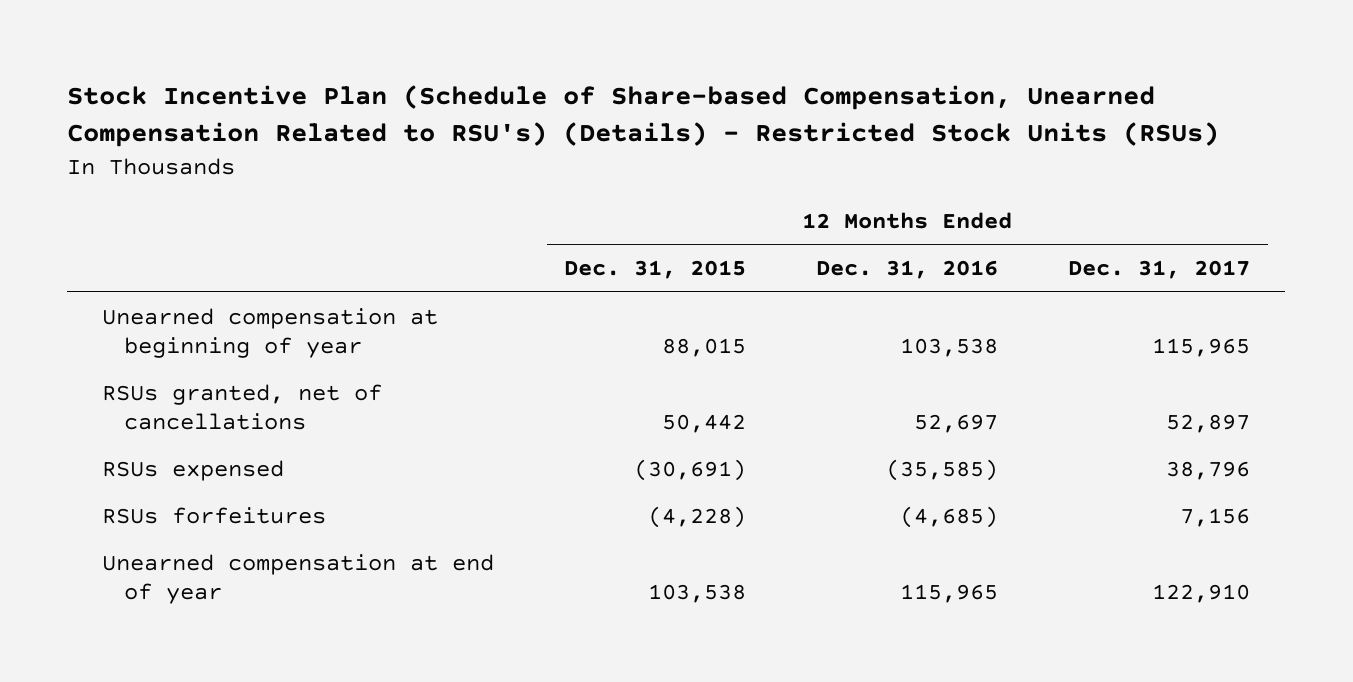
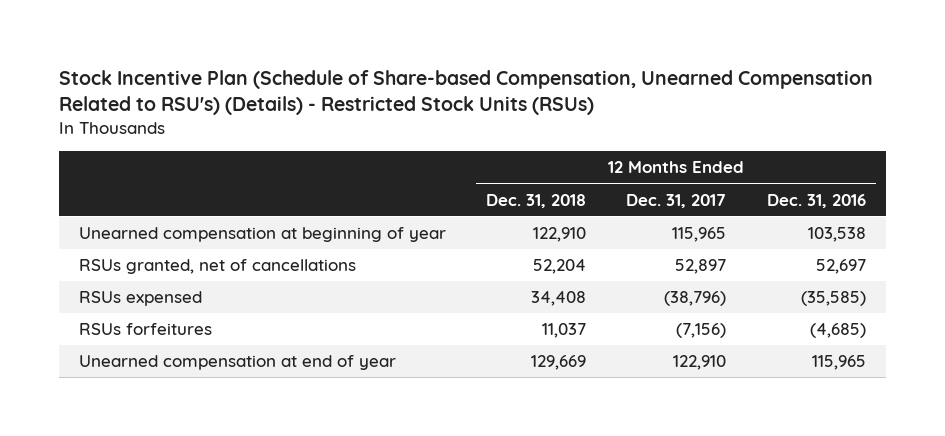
- | 12 Months Ended Dec. 31, 2015 | 12 Months Ended Dec. 31, 2016 | 12 Months Ended Dec. 31, 2017
+ | 12 Months Ended Dec. 31, 2018 | 12 Months Ended Dec. 31, 2017 | 12 Months Ended Dec. 31, 2016
- RSUs expensed | (30,691) | (35,585) | 38,796
- RSUs forfeitures | (4,228) | (4,685) | 7,156
+ RSUs expensed | 34,408 | (38,796) | (35,585)
+ RSUs forfeitures | 11,037 | (7,156) | (4,685)

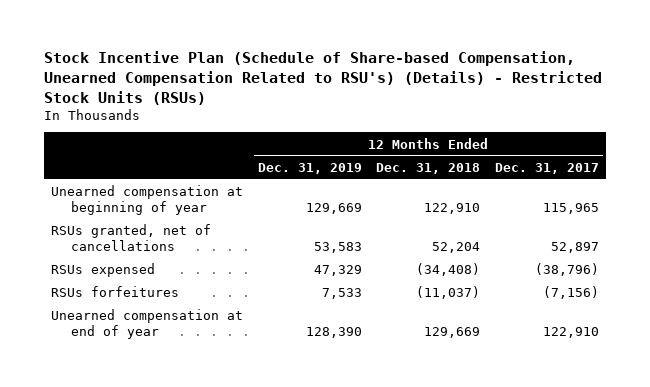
- | 12 Months Ended Dec. 31, 2018 | 12 Months Ended Dec. 31, 2017 | 12 Months Ended Dec. 31, 2016
+ | 12 Months Ended Dec. 31, 2019 | 12 Months Ended Dec. 31, 2018 | 12 Months Ended Dec. 31, 2017
- RSUs expensed | 34,408 | (38,796) | (35,585)
- RSUs forfeitures | 11,037 | (7,156) | (4,685)
+ RSUs expensed | 47,329 | (34,408) | (38,796)
+ RSUs forfeitures | 7,533 | (11,037) | (7,156)

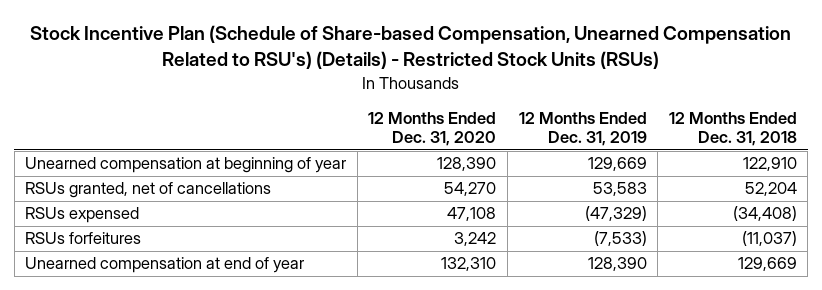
- | 12 Months Ended Dec. 31, 2019 | 12 Months Ended Dec. 31, 2018 | 12 Months Ended Dec. 31, 2017
+ | 12 Months Ended Dec. 31, 2020 | 12 Months Ended Dec. 31, 2019 | 12 Months Ended Dec. 31, 2018
- RSUs expensed | 47,329 | (34,408) | (38,796)
- RSUs forfeitures | 7,533 | (11,037) | (7,156)
+ RSUs expensed | 47,108 | (47,329) | (34,408)
+ RSUs forfeitures | 3,242 | (7,533) | (11,037)

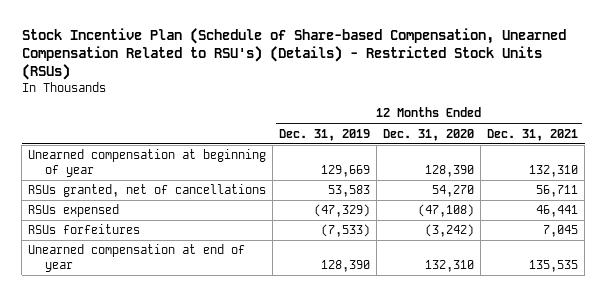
- | 12 Months Ended Dec. 31, 2020 | 12 Months Ended Dec. 31, 2019 | 12 Months Ended Dec. 31, 2018
+ | 12 Months Ended Dec. 31, 2019 | 12 Months Ended Dec. 31, 2020 | 12 Months Ended Dec. 31, 2021
- RSUs expensed | 47,108 | (47,329) | (34,408)
- RSUs forfeitures | 3,242 | (7,533) | (11,037)
+ RSUs expensed | (47,329) | (47,108) | 46,441
+ RSUs forfeitures | (7,533) | (3,242) | 7,045

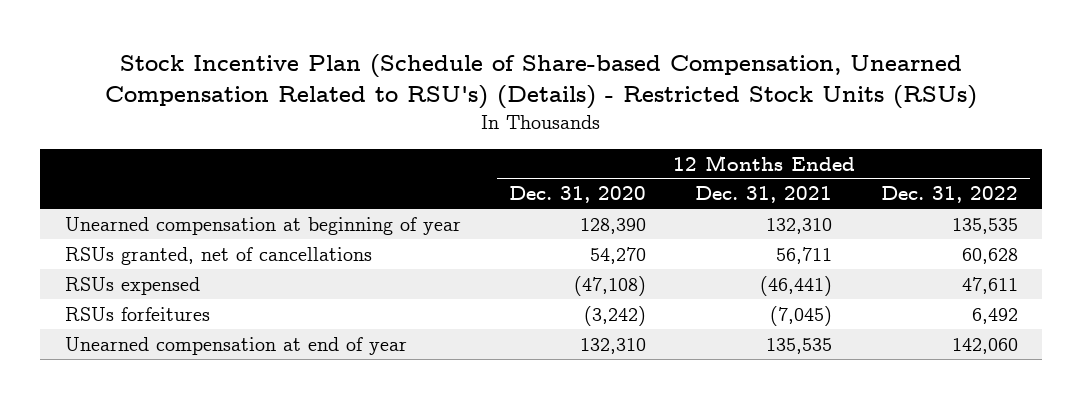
- | 12 Months Ended Dec. 31, 2019 | 12 Months Ended Dec. 31, 2020 | 12 Months Ended Dec. 31, 2021
+ | 12 Months Ended Dec. 31, 2020 | 12 Months Ended Dec. 31, 2021 | 12 Months Ended Dec. 31, 2022
- RSUs expensed | (47,329) | (47,108) | 46,441
- RSUs forfeitures | (7,533) | (3,242) | 7,045
+ RSUs expensed | (47,108) | (46,441) | 47,611
+ RSUs forfeitures | (3,242) | (7,045) | 6,492

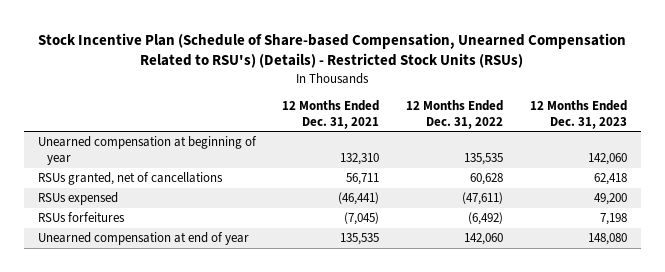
- | 12 Months Ended Dec. 31, 2020 | 12 Months Ended Dec. 31, 2021 | 12 Months Ended Dec. 31, 2022
+ | 12 Months Ended Dec. 31, 2021 | 12 Months Ended Dec. 31, 2022 | 12 Months Ended Dec. 31, 2023
- RSUs expensed | (47,108) | (46,441) | 47,611
- RSUs forfeitures | (3,242) | (7,045) | 6,492
+ RSUs expensed | (46,441) | (47,611) | 49,200
+ RSUs forfeitures | (7,045) | (6,492) | 7,198

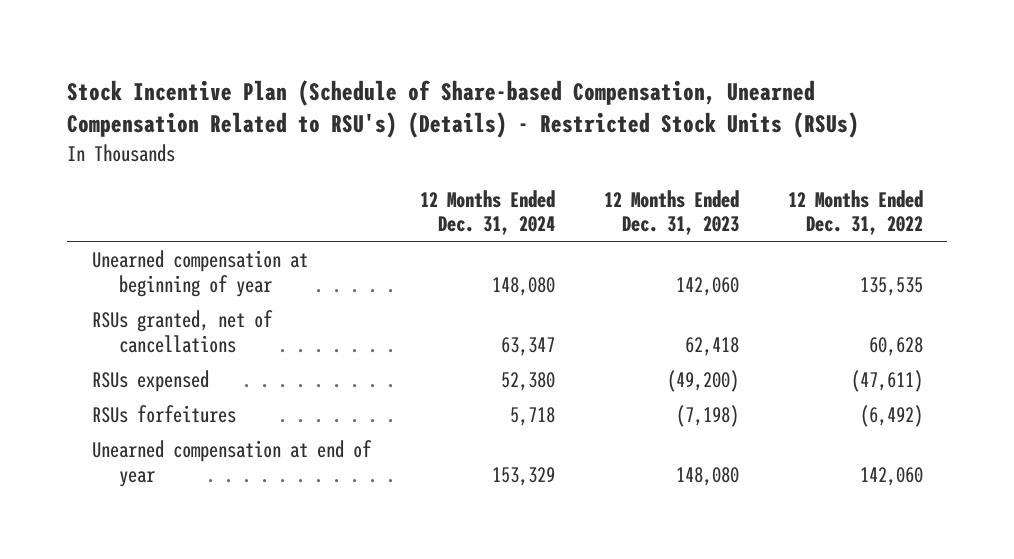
- | 12 Months Ended Dec. 31, 2021 | 12 Months Ended Dec. 31, 2022 | 12 Months Ended Dec. 31, 2023
+ | 12 Months Ended Dec. 31, 2024 | 12 Months Ended Dec. 31, 2023 | 12 Months Ended Dec. 31, 2022
- RSUs expensed | (46,441) | (47,611) | 49,200
- RSUs forfeitures | (7,045) | (6,492) | 7,198
+ RSUs expensed | 52,380 | (49,200) | (47,611)
+ RSUs forfeitures | 5,718 | (7,198) | (6,492)

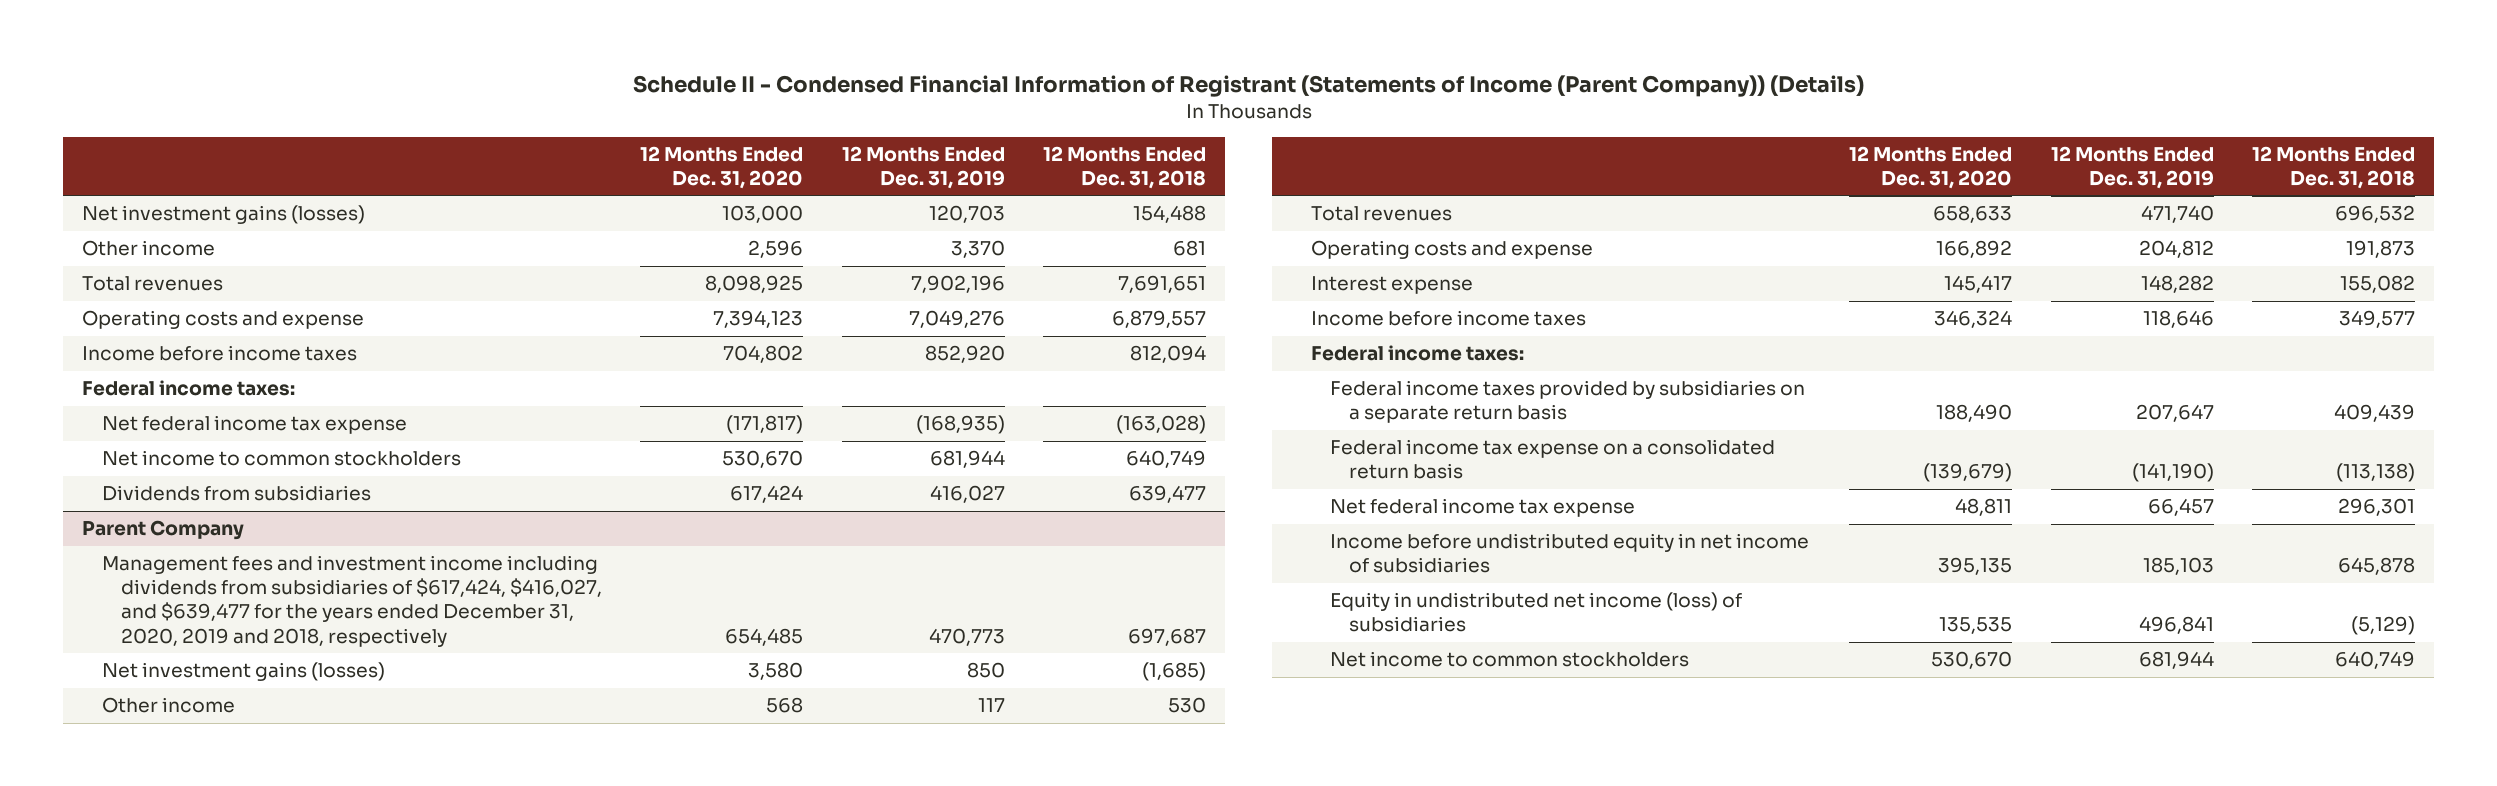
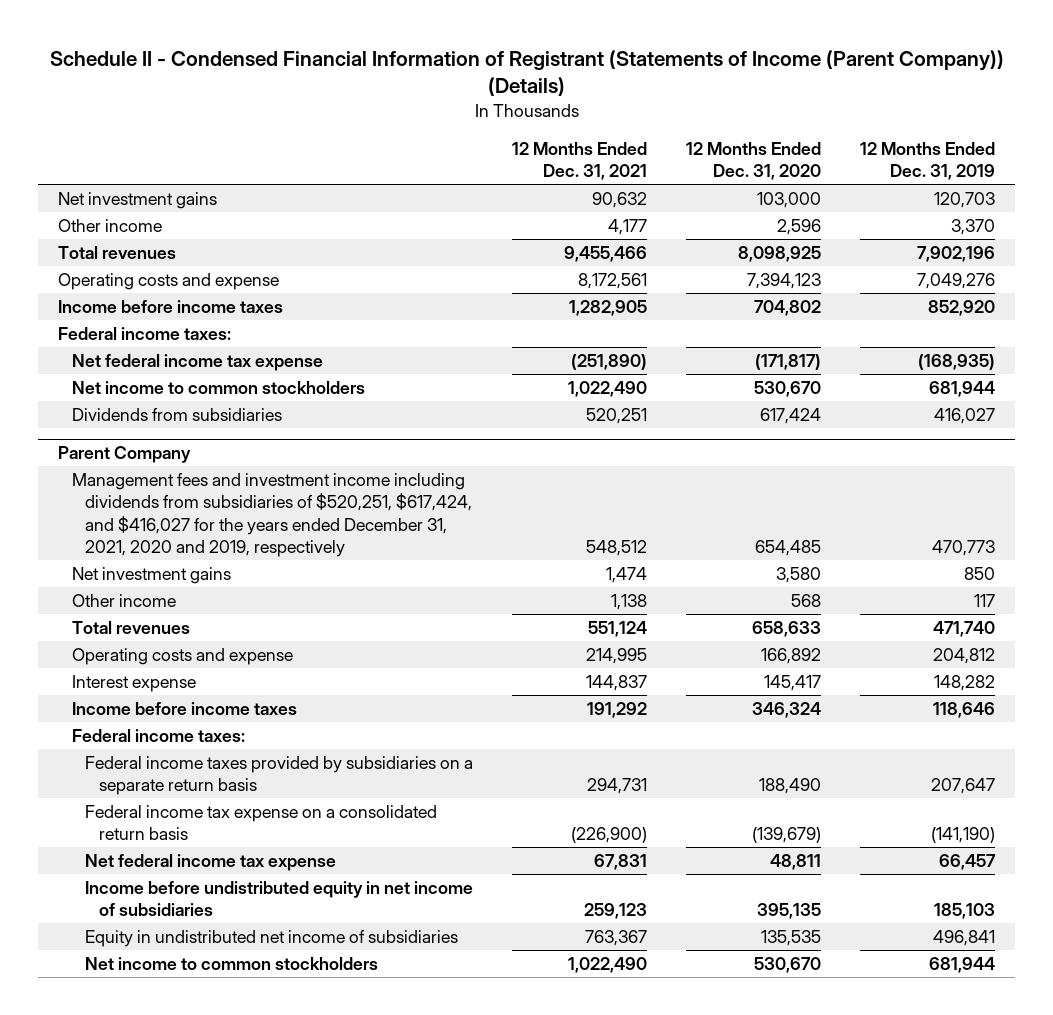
- | 12 Months Ended Dec. 31, 2020 | 12 Months Ended Dec. 31, 2019 | 12 Months Ended Dec. 31, 2018
+ | 12 Months Ended Dec. 31, 2021 | 12 Months Ended Dec. 31, 2020 | 12 Months Ended Dec. 31, 2019
- Net investment gains (losses) | 103,000 | 120,703 | 154,488
+ Net investment gains | 90,632 | 103,000 | 120,703
@ Parent Company
- Management fees and investment income including dividends from subsidiaries of $617,424, $416,027, and $639,477 for the years ended December 31, 2020, 2019 and 2018, respectively | 654,485 | 470,773 | 697,687
- Net investment gains (losses) | 3,580 | 850 | (1,685)
+ Management fees and investment income including dividends from subsidiaries of $520,251, $617,424, and $416,027 for the years ended December 31, 2021, 2020 and 2019, respectively | 548,512 | 654,485 | 470,773
+ Net investment gains | 1,474 | 3,580 | 850
- Equity in undistributed net income (loss) of subsidiaries | 135,535 | 496,841 | (5,129)
+ Equity in undistributed net income of subsidiaries | 763,367 | 135,535 | 496,841

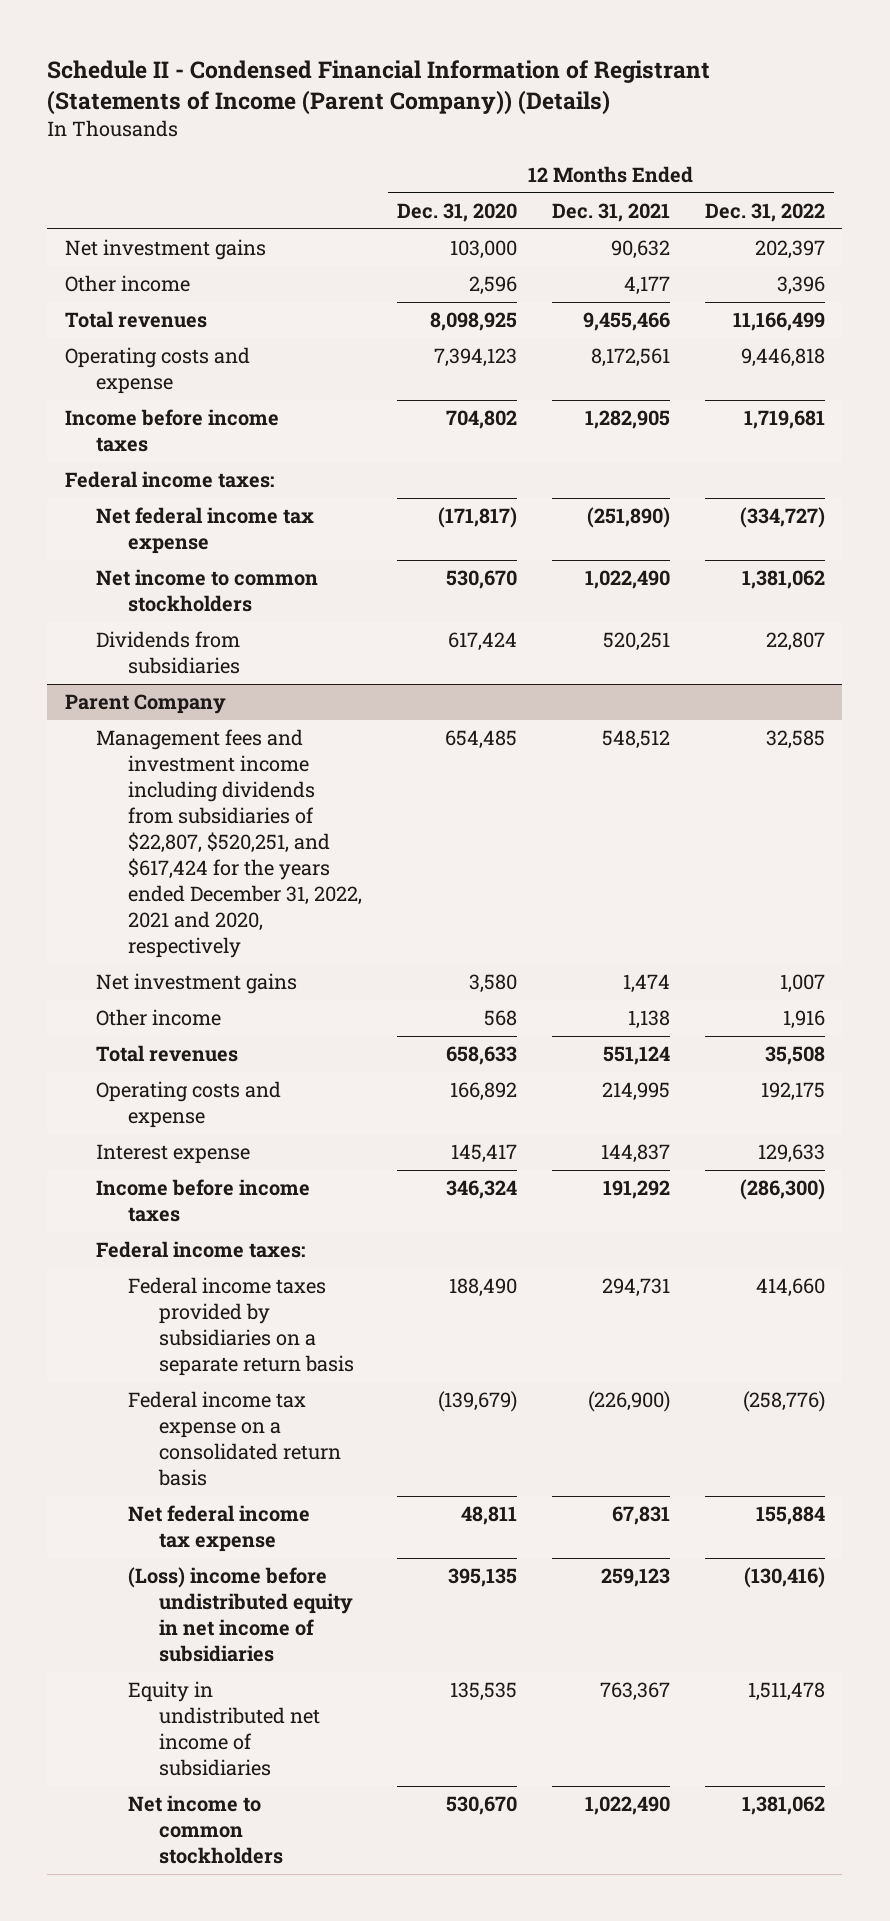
- | 12 Months Ended Dec. 31, 2021 | 12 Months Ended Dec. 31, 2020 | 12 Months Ended Dec. 31, 2019
+ | 12 Months Ended Dec. 31, 2020 | 12 Months Ended Dec. 31, 2021 | 12 Months Ended Dec. 31, 2022
@ Parent Company
- Management fees and investment income including dividends from subsidiaries of $520,251, $617,424, and $416,027 for the years ended December 31, 2021, 2020 and 2019, respectively | 548,512 | 654,485 | 470,773
+ Management fees and investment income including dividends from subsidiaries of $22,807, $520,251, and $617,424 for the years ended December 31, 2022, 2021 and 2020, respectively | 654,485 | 548,512 | 32,585
- Income before undistributed equity in net income of subsidiaries | 259,123 | 395,135 | 185,103
+ (Loss) income before undistributed equity in net income of subsidiaries | 395,135 | 259,123 | (130,416)

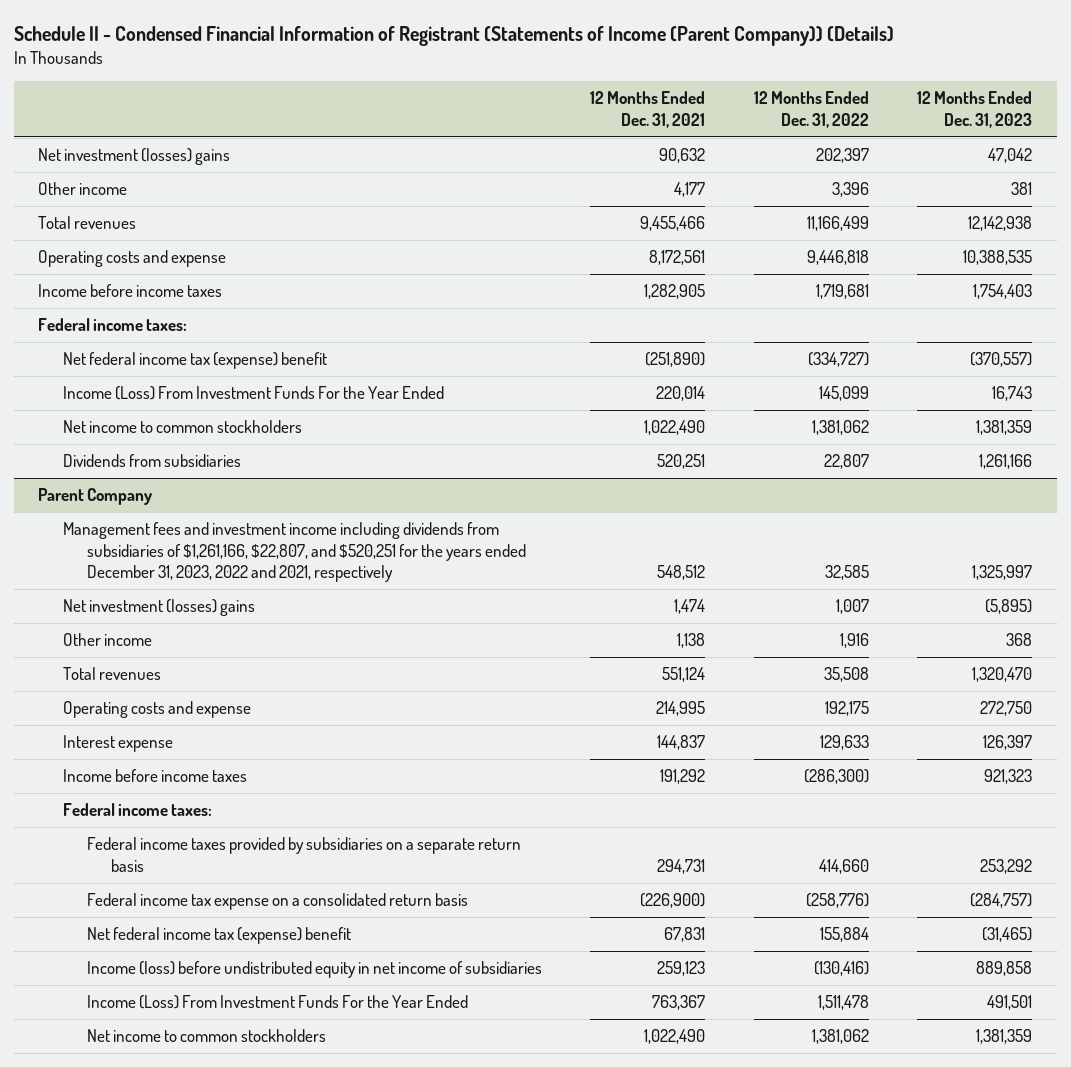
- | 12 Months Ended Dec. 31, 2020 | 12 Months Ended Dec. 31, 2021 | 12 Months Ended Dec. 31, 2022
+ | 12 Months Ended Dec. 31, 2021 | 12 Months Ended Dec. 31, 2022 | 12 Months Ended Dec. 31, 2023
- Net investment gains | 103,000 | 90,632 | 202,397
+ Net investment (losses) gains | 90,632 | 202,397 | 47,042
- Net federal income tax expense | (171,817) | (251,890) | (334,727)
+ Net federal income tax (expense) benefit | (251,890) | (334,727) | (370,557)
+ Income (Loss) From Investment Funds For the Year Ended | 220,014 | 145,099 | 16,743
@ Parent Company
- Management fees and investment income including dividends from subsidiaries of $22,807, $520,251, and $617,424 for the years ended December 31, 2022, 2021 and 2020, respectively | 654,485 | 548,512 | 32,585
- Net investment gains | 3,580 | 1,474 | 1,007
+ Management fees and investment income including dividends from subsidiaries of $1,261,166, $22,807, and $520,251 for the years ended December 31, 2023, 2022 and 2021, respectively | 548,512 | 32,585 | 1,325,997
+ Net investment (losses) gains | 1,474 | 1,007 | (5,895)
- Net federal income tax expense | 48,811 | 67,831 | 155,884
- (Loss) income before undistributed equity in net income of subsidiaries | 395,135 | 259,123 | (130,416)
- Equity in undistributed net income of subsidiaries | 135,535 | 763,367 | 1,511,478
+ Net federal income tax (expense) benefit | 67,831 | 155,884 | (31,465)
+ Income (loss) before undistributed equity in net income of subsidiaries | 259,123 | (130,416) | 889,858
+ Income (Loss) From Investment Funds For the Year Ended | 763,367 | 1,511,478 | 491,501

